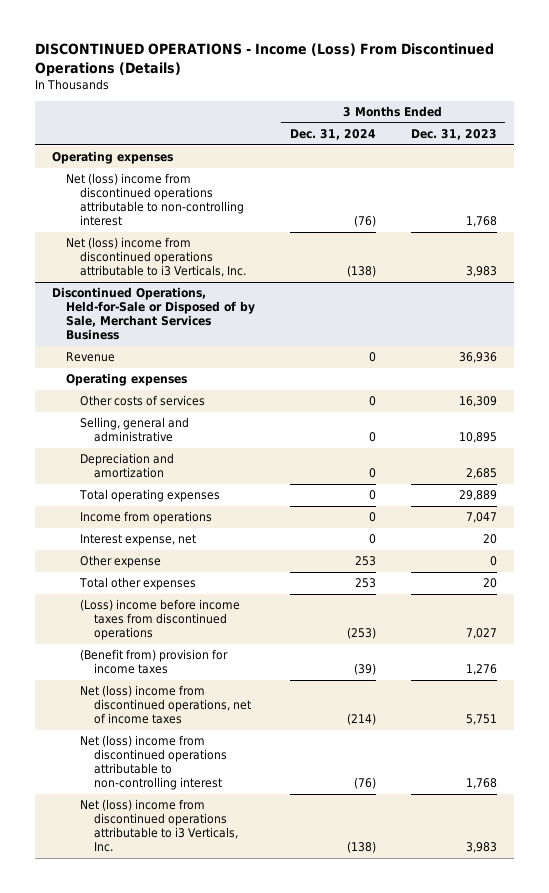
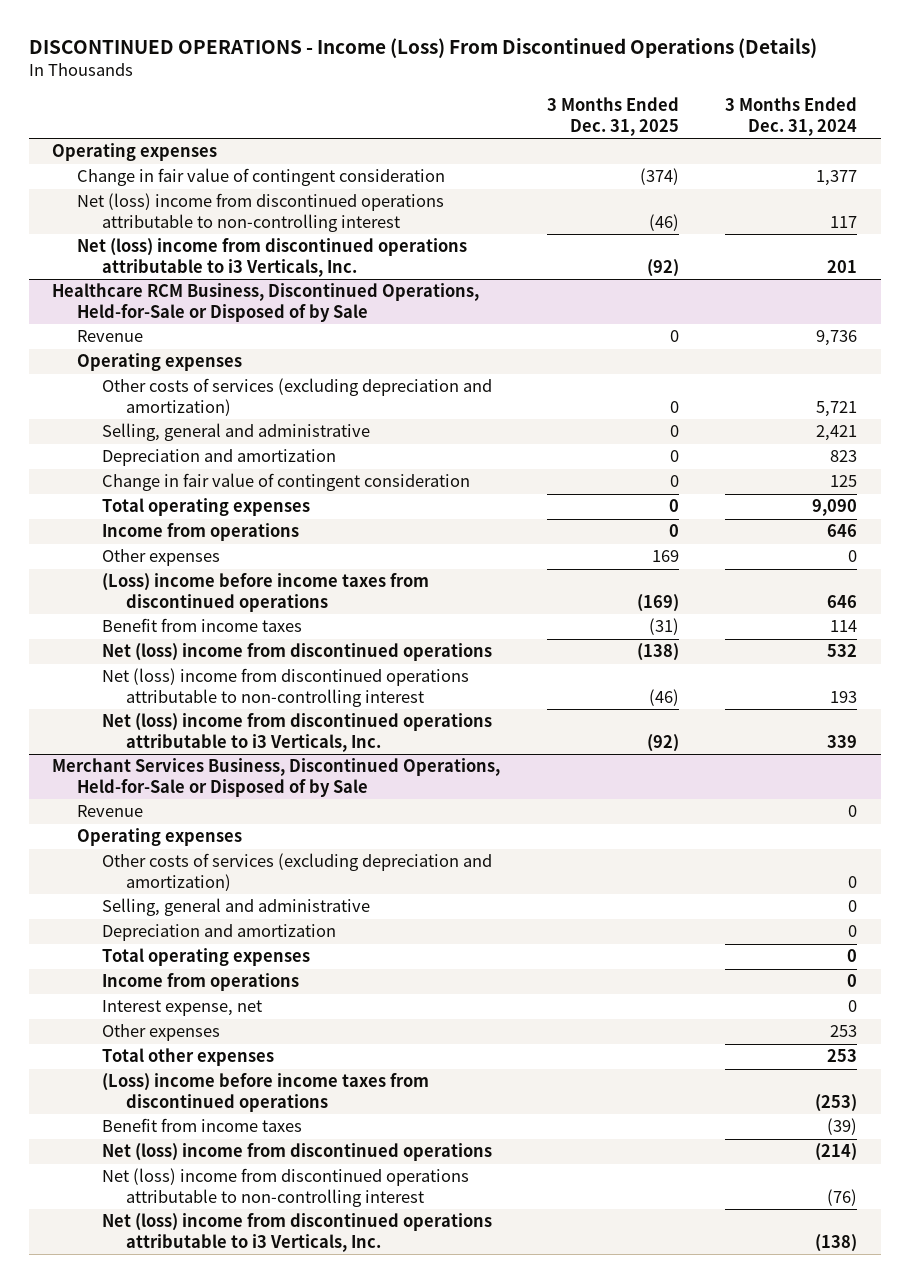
- | 3 Months Ended Dec. 31, 2024 | 3 Months Ended Dec. 31, 2023
+ | 3 Months Ended Dec. 31, 2025 | 3 Months Ended Dec. 31, 2024
- Net (loss) income from discontinued operations attributable to non-controlling interest | (76) | 1,768
- Net (loss) income from discontinued operations attributable to i3 Verticals, Inc. | (138) | 3,983
- Discontinued Operations, Held-for-Sale or Disposed of by Sale, Merchant Services Business
+ Change in fair value of contingent consideration | (374) | 1,377
+ Net (loss) income from discontinued operations attributable to non-controlling interest | (46) | 117
+ Net (loss) income from discontinued operations attributable to i3 Verticals, Inc. | (92) | 201
+ Healthcare RCM Business, Discontinued Operations, Held-for-Sale or Disposed of by Sale
+ Revenue | 0 | 9,736
+ Operating expenses
+ Other costs of services (excluding depreciation and amortization) | 0 | 5,721
+ Selling, general and administrative | 0 | 2,421
+ Depreciation and amortization | 0 | 823
+ Change in fair value of contingent consideration | 0 | 125
+ Total operating expenses | 0 | 9,090
+ Income from operations | 0 | 646
+ Other expenses | 169 | 0
+ (Loss) income before income taxes from discontinued operations | (169) | 646
+ Benefit from income taxes | (31) | 114
+ Net (loss) income from discontinued operations | (138) | 532
+ Net (loss) income from discontinued operations attributable to non-controlling interest | (46) | 193
+ Net (loss) income from discontinued operations attributable to i3 Verticals, Inc. | (92) | 339
+ Merchant Services Business, Discontinued Operations, Held-for-Sale or Disposed of by Sale
- Other costs of services | 0 | 16,309
+ Other costs of services (excluding depreciation and amortization) | | 0
- Other expense | 253 | 0
+ Other expenses | | 253
- (Benefit from) provision for income taxes | (39) | 1,276
- Net (loss) income from discontinued operations, net of income taxes | (214) | 5,751
+ Benefit from income taxes | | (39)
+ Net (loss) income from discontinued operations | | (214)

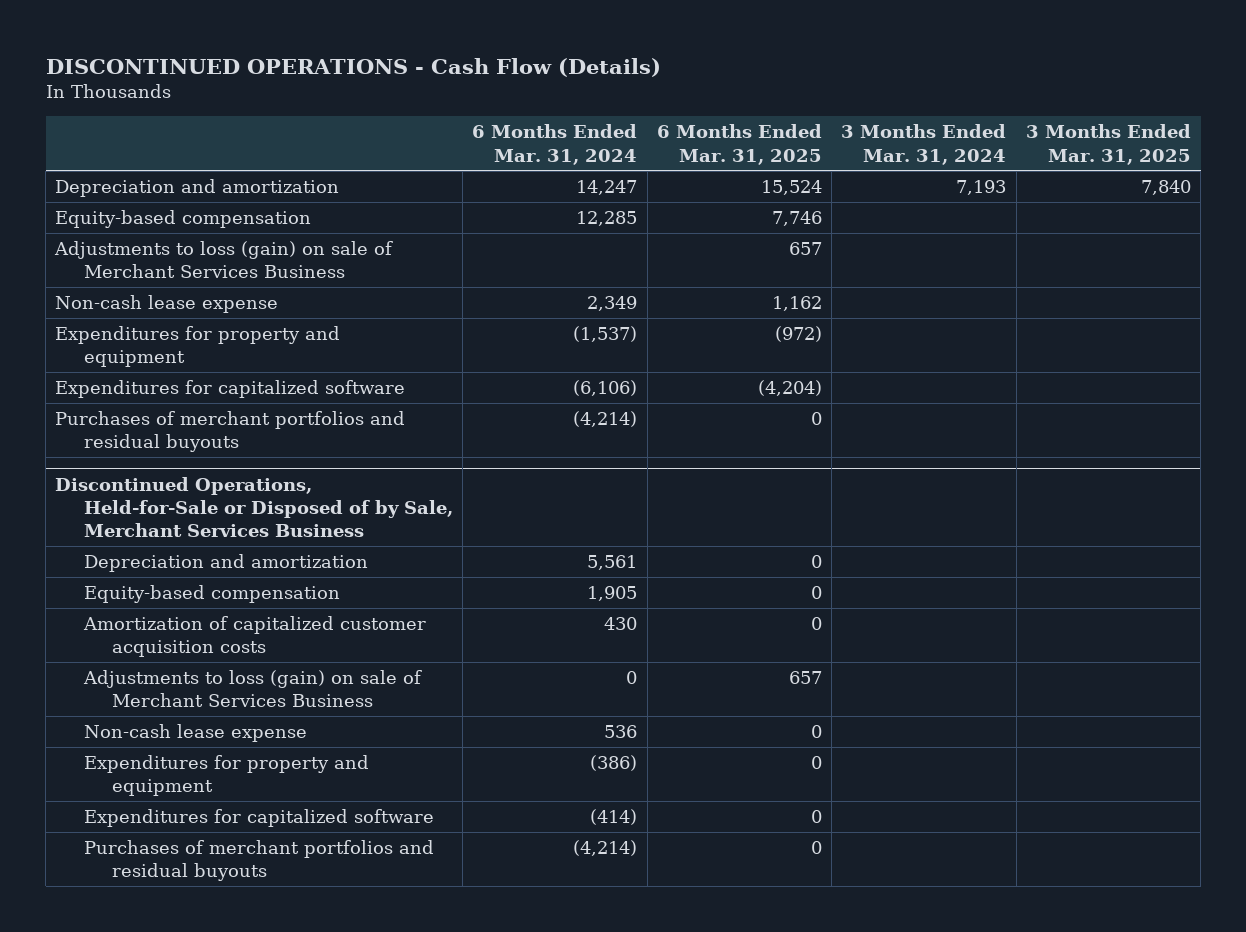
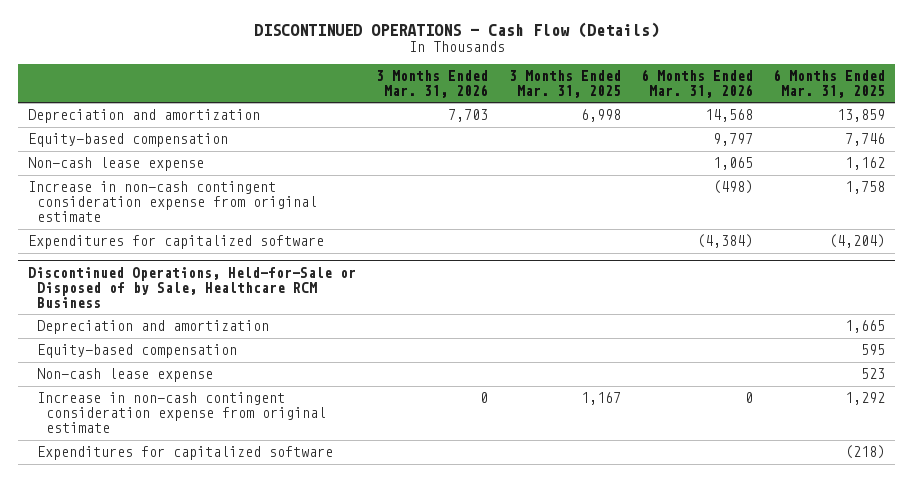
- | 6 Months Ended Mar. 31, 2024 | 6 Months Ended Mar. 31, 2025 | 3 Months Ended Mar. 31, 2024 | 3 Months Ended Mar. 31, 2025
+ | 3 Months Ended Mar. 31, 2026 | 3 Months Ended Mar. 31, 2025 | 6 Months Ended Mar. 31, 2026 | 6 Months Ended Mar. 31, 2025
- Depreciation and amortization | 14,247 | 15,524 | 7,193 | 7,840
+ Depreciation and amortization | 7,703 | 6,998 | 14,568 | 13,859
- Adjustments to loss (gain) on sale of Merchant Services Business | | 657 | |
- Expenditures for property and equipment | (1,537) | (972) | |
+ Increase in non-cash contingent consideration expense from original estimate | | | (498) | 1,758
- Purchases of merchant portfolios and residual buyouts | (4,214) | 0 | |
- Discontinued Operations, Held-for-Sale or Disposed of by Sale, Merchant Services Business
- Depreciation and amortization | 5,561 | 0 | |
- Equity-based compensation | 1,905 | 0 | |
- Amortization of capitalized customer acquisition costs | 430 | 0 | |
- Adjustments to loss (gain) on sale of Merchant Services Business | 0 | 657 | |
- Non-cash lease expense | 536 | 0 | |
- Expenditures for property and equipment | (386) | 0 | |
- Expenditures for capitalized software | (414) | 0 | |
- Purchases of merchant portfolios and residual buyouts | (4,214) | 0 | |
+ Discontinued Operations, Held-for-Sale or Disposed of by Sale, Healthcare RCM Business
+ Depreciation and amortization | | | | 1,665
+ Equity-based compensation | | | | 595
+ Non-cash lease expense | | | | 523
+ Increase in non-cash contingent consideration expense from original estimate | 0 | 1,167 | 0 | 1,292
+ Expenditures for capitalized software | | | | (218)

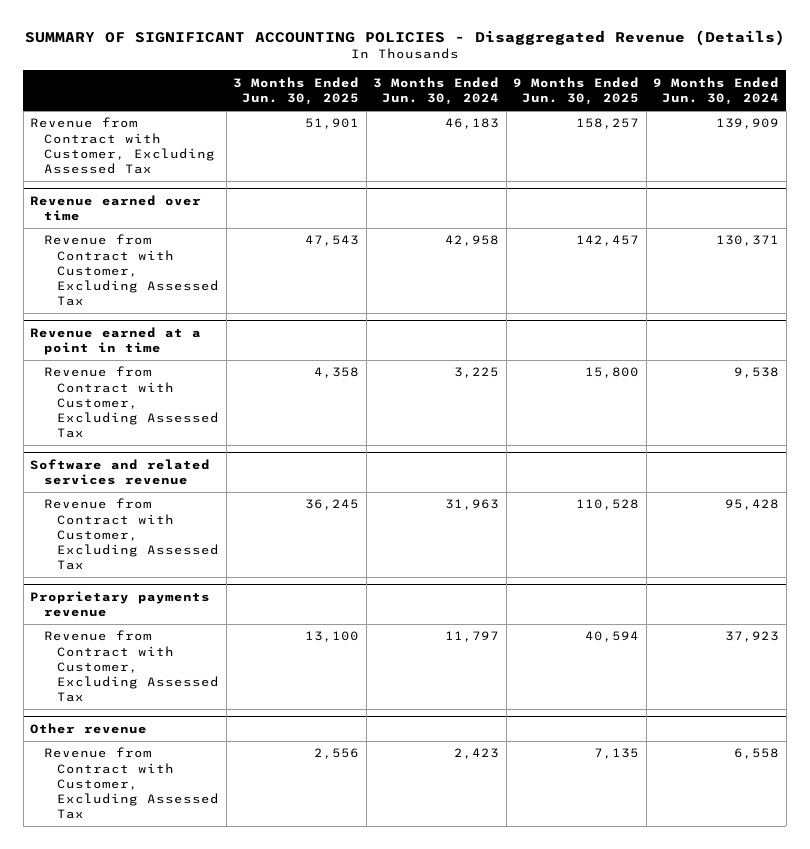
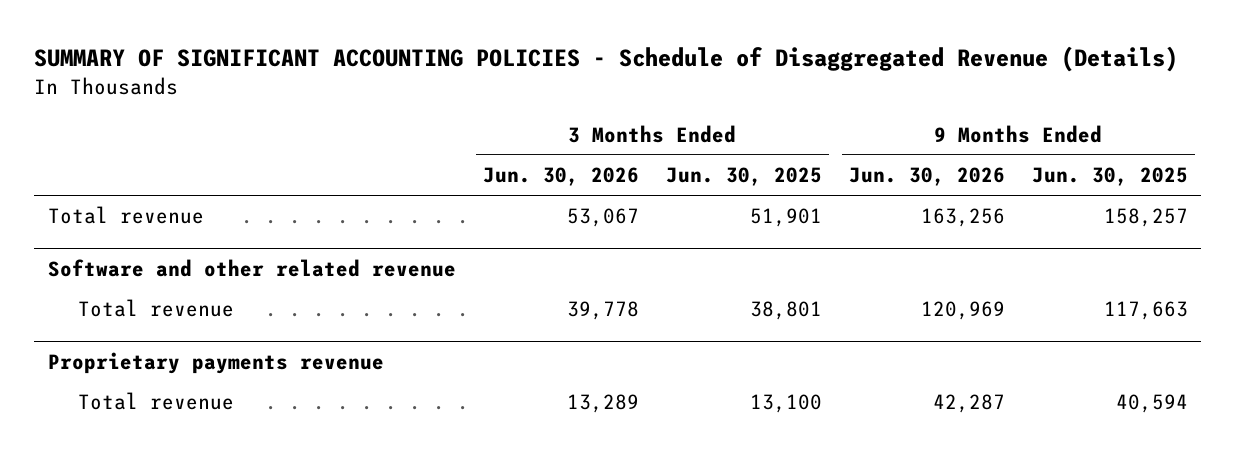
- SUMMARY OF SIGNIFICANT ACCOUNTING POLICIES - Disaggregated Revenue (Details)
+ SUMMARY OF SIGNIFICANT ACCOUNTING POLICIES - Schedule of Disaggregated Revenue (Details)
- | 3 Months Ended Jun. 30, 2025 | 3 Months Ended Jun. 30, 2024 | 9 Months Ended Jun. 30, 2025 | 9 Months Ended Jun. 30, 2024
+ | 3 Months Ended Jun. 30, 2026 | 3 Months Ended Jun. 30, 2025 | 9 Months Ended Jun. 30, 2026 | 9 Months Ended Jun. 30, 2025
- Revenue from Contract with Customer, Excluding Assessed Tax | 51,901 | 46,183 | 158,257 | 139,909
- Revenue earned over time
- Revenue from Contract with Customer, Excluding Assessed Tax | 47,543 | 42,958 | 142,457 | 130,371
- Revenue earned at a point in time
- Revenue from Contract with Customer, Excluding Assessed Tax | 4,358 | 3,225 | 15,800 | 9,538
- Software and related services revenue
- Revenue from Contract with Customer, Excluding Assessed Tax | 36,245 | 31,963 | 110,528 | 95,428
+ Total revenue | 53,067 | 51,901 | 163,256 | 158,257
+ Software and other related revenue
+ Total revenue | 39,778 | 38,801 | 120,969 | 117,663
@ Proprietary payments revenue
- Revenue from Contract with Customer, Excluding Assessed Tax | 13,100 | 11,797 | 40,594 | 37,923
- Other revenue
- Revenue from Contract with Customer, Excluding Assessed Tax | 2,556 | 2,423 | 7,135 | 6,558
@ Proprietary payments revenue
+ Total revenue | 13,289 | 13,100 | 42,287 | 40,594

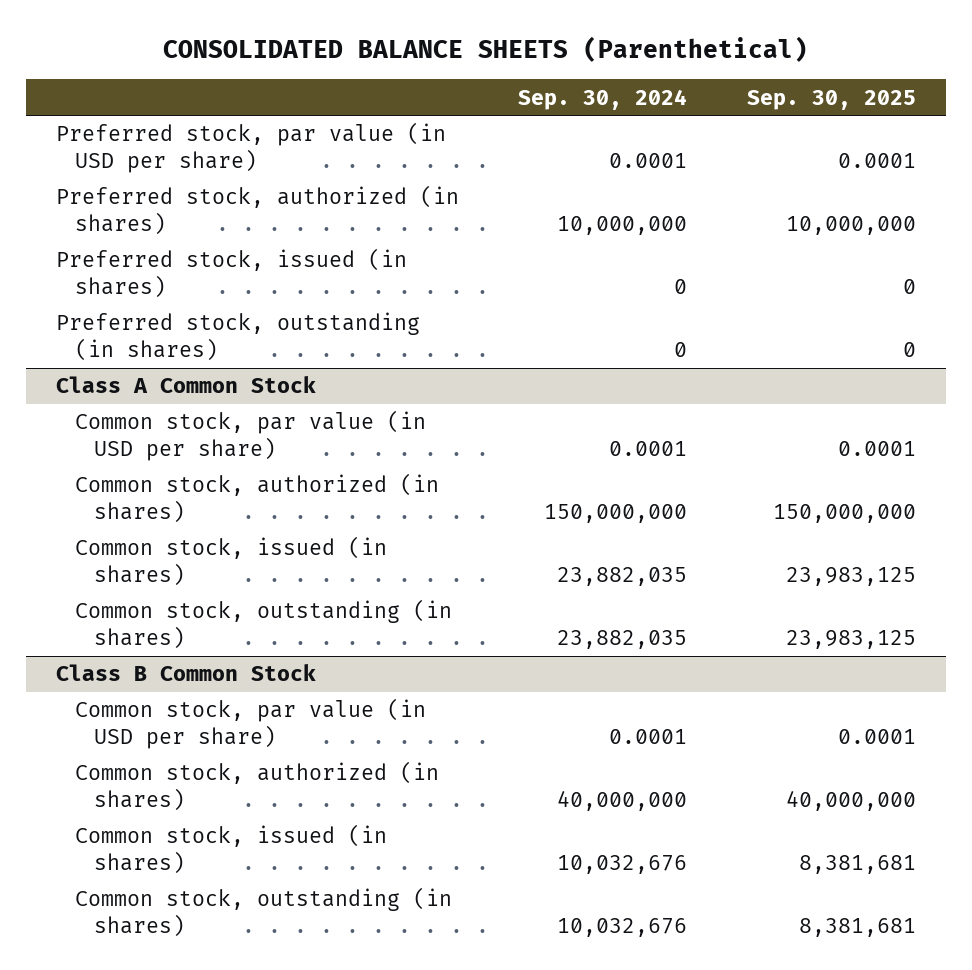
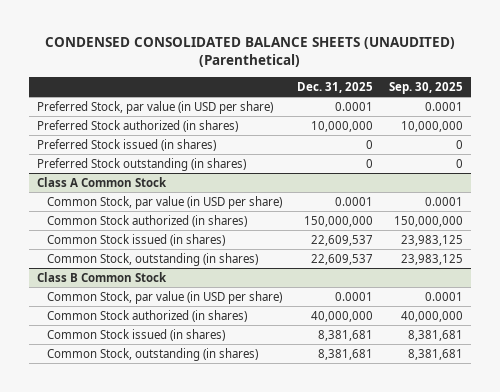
- CONSOLIDATED BALANCE SHEETS (Parenthetical)
+ CONDENSED CONSOLIDATED BALANCE SHEETS (UNAUDITED) (Parenthetical)
- | Sep. 30, 2024 | Sep. 30, 2025
+ | Dec. 31, 2025 | Sep. 30, 2025
- Preferred stock, par value (in USD per share) | 0.0001 | 0.0001
- Preferred stock, authorized (in shares) | 10,000,000 | 10,000,000
- Preferred stock, issued (in shares) | 0 | 0
- Preferred stock, outstanding (in shares) | 0 | 0
+ Preferred Stock, par value (in USD per share) | 0.0001 | 0.0001
+ Preferred Stock authorized (in shares) | 10,000,000 | 10,000,000
+ Preferred Stock issued (in shares) | 0 | 0
+ Preferred Stock outstanding (in shares) | 0 | 0
@ Class A Common Stock
- Common stock, par value (in USD per share) | 0.0001 | 0.0001
- Common stock, authorized (in shares) | 150,000,000 | 150,000,000
- Common stock, issued (in shares) | 23,882,035 | 23,983,125
- Common stock, outstanding (in shares) | 23,882,035 | 23,983,125
+ Common Stock, par value (in USD per share) | 0.0001 | 0.0001
+ Common Stock authorized (in shares) | 150,000,000 | 150,000,000
+ Common Stock issued (in shares) | 22,609,537 | 23,983,125
+ Common Stock, outstanding (in shares) | 22,609,537 | 23,983,125
@ Class B Common Stock
- Common stock, par value (in USD per share) | 0.0001 | 0.0001
- Common stock, authorized (in shares) | 40,000,000 | 40,000,000
- Common stock, issued (in shares) | 10,032,676 | 8,381,681
- Common stock, outstanding (in shares) | 10,032,676 | 8,381,681
+ Common Stock, par value (in USD per share) | 0.0001 | 0.0001
+ Common Stock authorized (in shares) | 40,000,000 | 40,000,000
+ Common Stock issued (in shares) | 8,381,681 | 8,381,681
+ Common Stock, outstanding (in shares) | 8,381,681 | 8,381,681

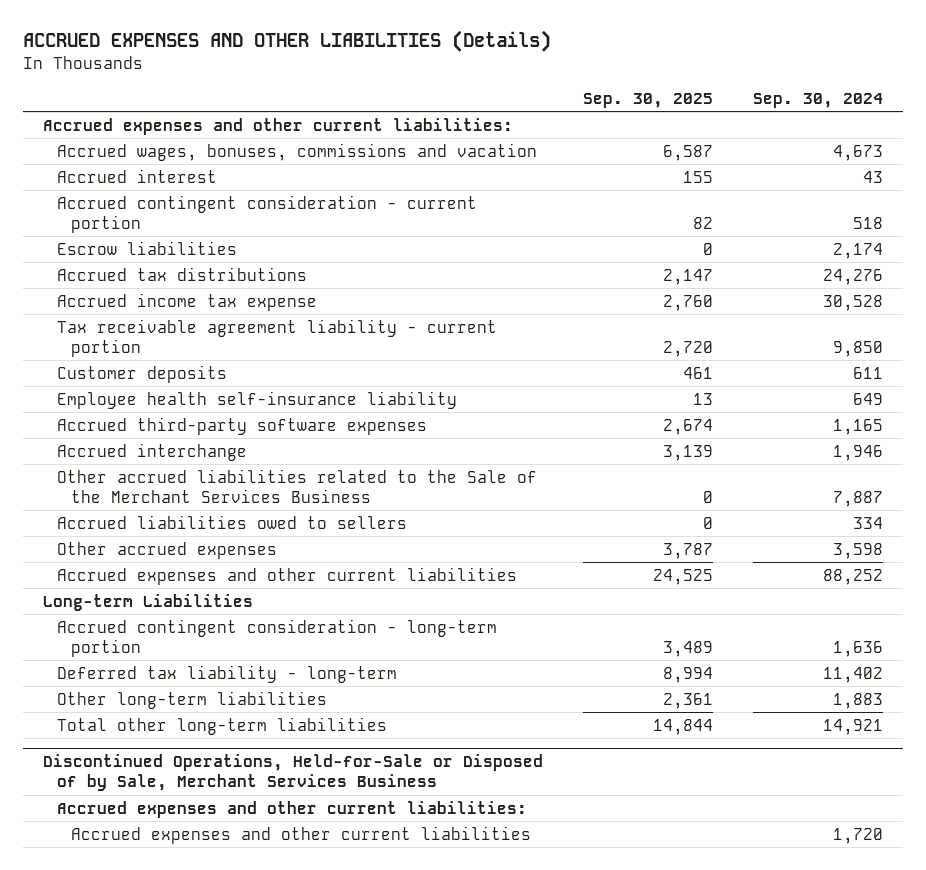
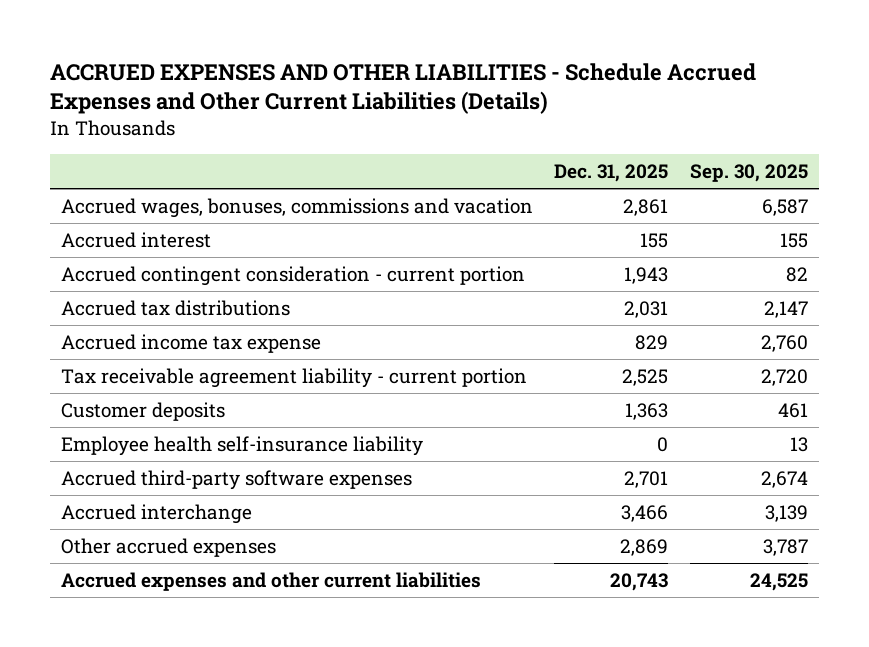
- ACCRUED EXPENSES AND OTHER LIABILITIES (Details)
+ ACCRUED EXPENSES AND OTHER LIABILITIES - Schedule Accrued Expenses and Other Current Liabilities (Details)
- | Sep. 30, 2025 | Sep. 30, 2024
+ | Dec. 31, 2025 | Sep. 30, 2025
- Accrued expenses and other current liabilities:
- Escrow liabilities | 0 | 2,174
- Other accrued liabilities related to the Sale of the Merchant Services Business | 0 | 7,887
- Accrued liabilities owed to sellers | 0 | 334
- Long-term Liabilities
- Accrued contingent consideration - long-term portion | 3,489 | 1,636
- Deferred tax liability - long-term | 8,994 | 11,402
- Other long-term liabilities | 2,361 | 1,883
- Total other long-term liabilities | 14,844 | 14,921
- Discontinued Operations, Held-for-Sale or Disposed of by Sale, Merchant Services Business
- Accrued expenses and other current liabilities:
- Accrued expenses and other current liabilities | | 1,720

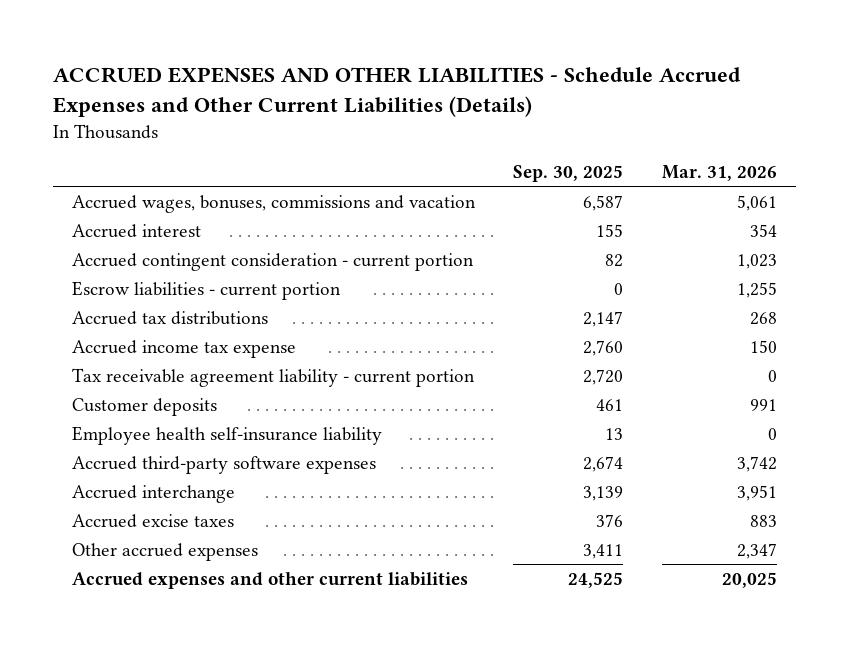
- | Dec. 31, 2025 | Sep. 30, 2025
+ | Sep. 30, 2025 | Mar. 31, 2026
+ Escrow liabilities - current portion | 0 | 1,255
- Other accrued expenses | 2,869 | 3,787
+ Accrued excise taxes | 376 | 883
+ Other accrued expenses | 3,411 | 2,347

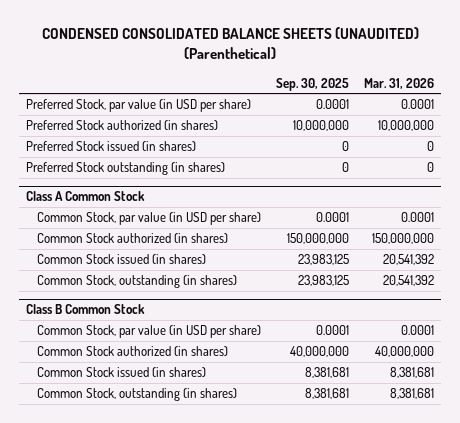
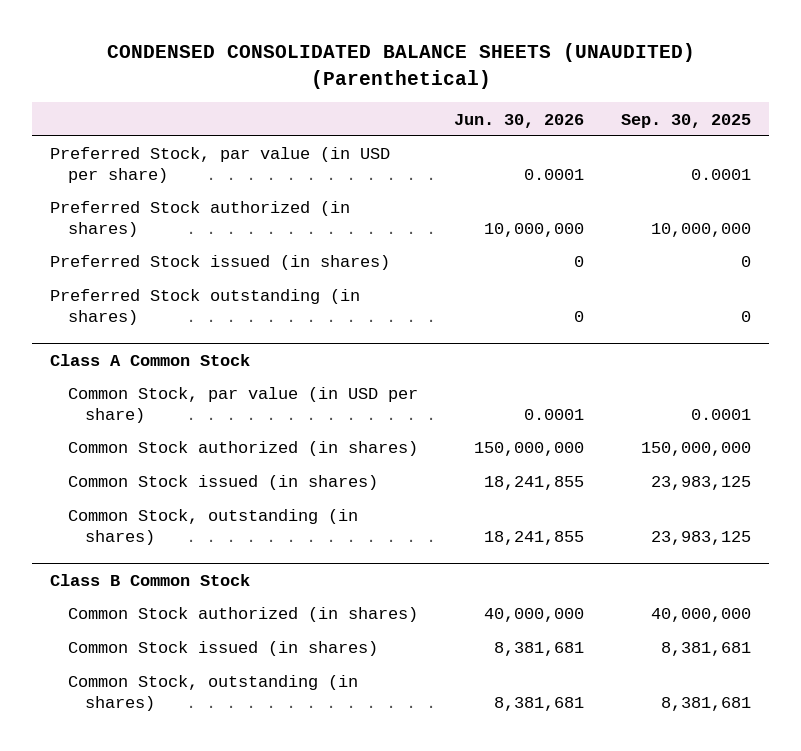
- | Sep. 30, 2025 | Mar. 31, 2026
+ | Jun. 30, 2026 | Sep. 30, 2025
@ Class B Common Stock
- Common Stock, par value (in USD per share) | 0.0001 | 0.0001

